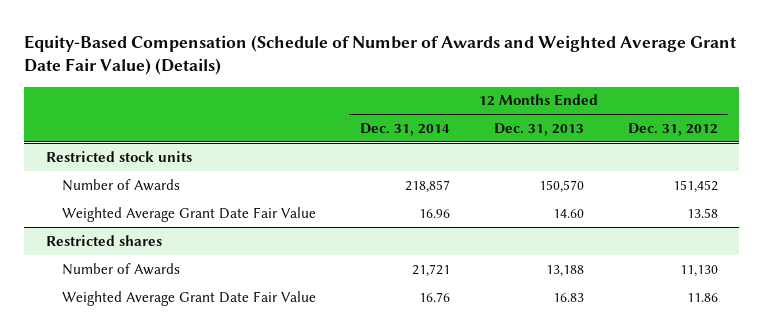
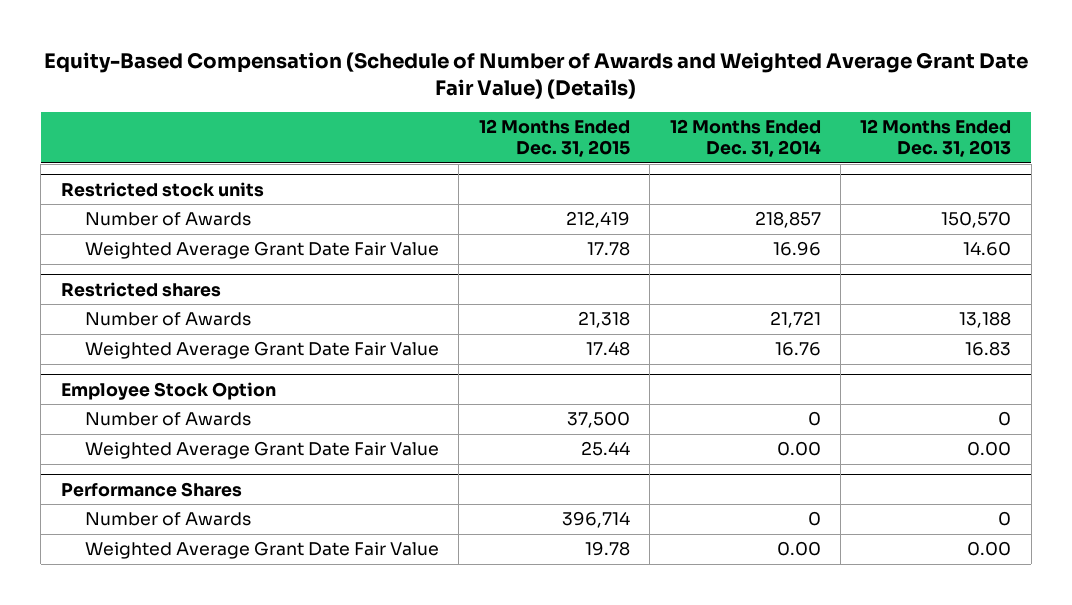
- | 12 Months Ended Dec. 31, 2014 | 12 Months Ended Dec. 31, 2013 | 12 Months Ended Dec. 31, 2012
+ | 12 Months Ended Dec. 31, 2015 | 12 Months Ended Dec. 31, 2014 | 12 Months Ended Dec. 31, 2013
+ Employee Stock Option
+ Number of Awards | 37,500 | 0 | 0
+ Weighted Average Grant Date Fair Value | 25.44 | 0.00 | 0.00
+ Performance Shares
+ Number of Awards | 396,714 | 0 | 0
+ Weighted Average Grant Date Fair Value | 19.78 | 0.00 | 0.00

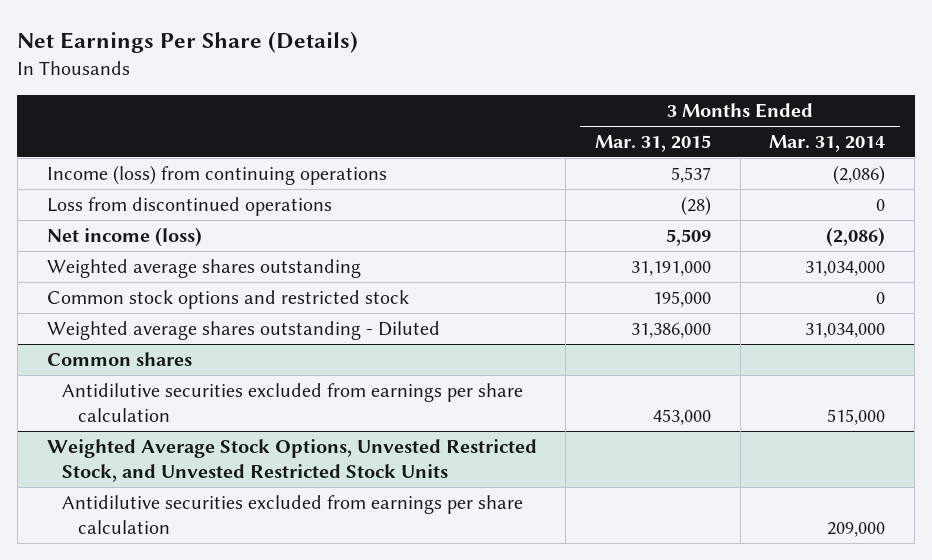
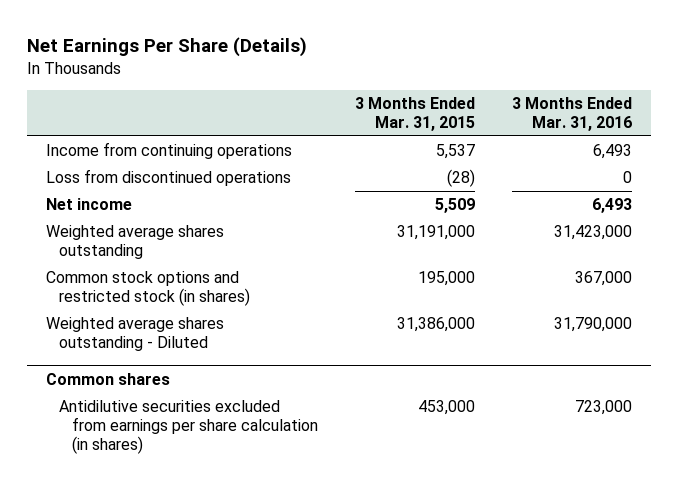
- | 3 Months Ended Mar. 31, 2015 | 3 Months Ended Mar. 31, 2014
+ | 3 Months Ended Mar. 31, 2015 | 3 Months Ended Mar. 31, 2016
- Income (loss) from continuing operations | 5,537 | (2,086)
+ Income from continuing operations | 5,537 | 6,493
- Net income (loss) | 5,509 | (2,086)
+ Net income | 5,509 | 6,493
- Common stock options and restricted stock | 195,000 | 0
+ Common stock options and restricted stock (in shares) | 195,000 | 367,000
@ Common shares
- Antidilutive securities excluded from earnings per share calculation | 453,000 | 515,000
- Weighted Average Stock Options, Unvested Restricted Stock, and Unvested Restricted Stock Units
- Antidilutive securities excluded from earnings per share calculation | | 209,000
@ Common shares
+ Antidilutive securities excluded from earnings per share calculation (in shares) | 453,000 | 723,000

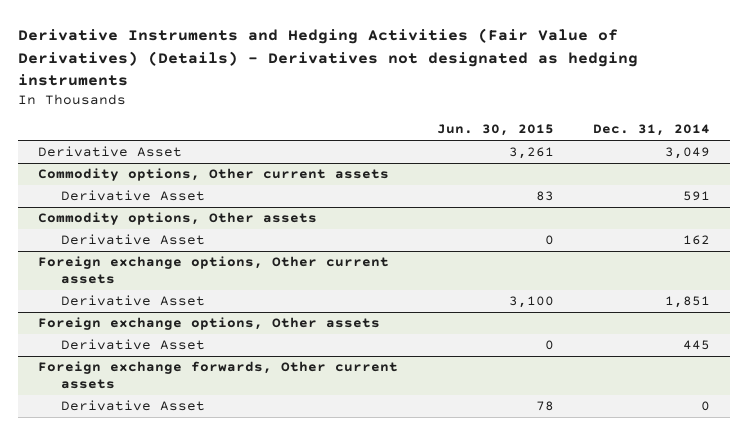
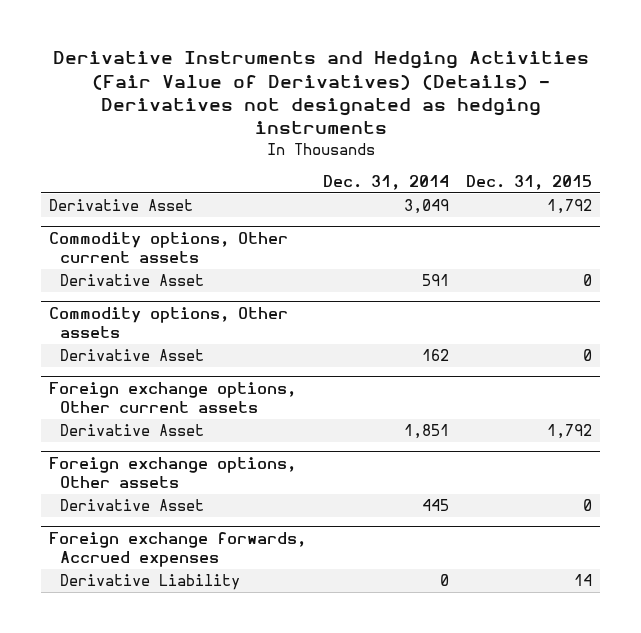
- | Jun. 30, 2015 | Dec. 31, 2014
+ | Dec. 31, 2014 | Dec. 31, 2015
- Foreign exchange forwards, Other current assets
- Derivative Asset | 78 | 0
+ Foreign exchange forwards, Accrued expenses
+ Derivative Liability | 0 | 14

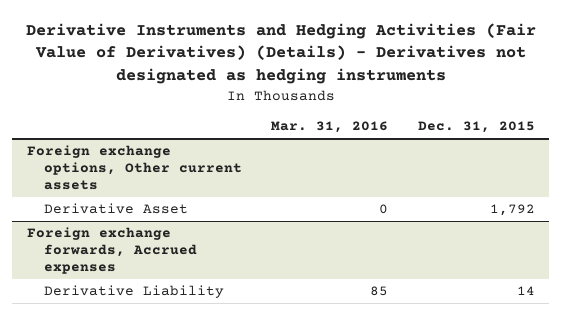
- | Dec. 31, 2014 | Dec. 31, 2015
+ | Mar. 31, 2016 | Dec. 31, 2015
- Derivative Asset | 3,049 | 1,792
- Commodity options, Other current assets
- Derivative Asset | 591 | 0
- Commodity options, Other assets
- Derivative Asset | 162 | 0
- Foreign exchange options, Other assets
- Derivative Asset | 445 | 0

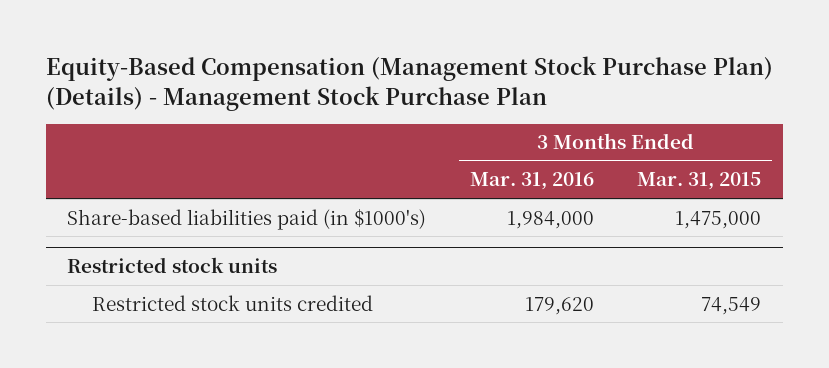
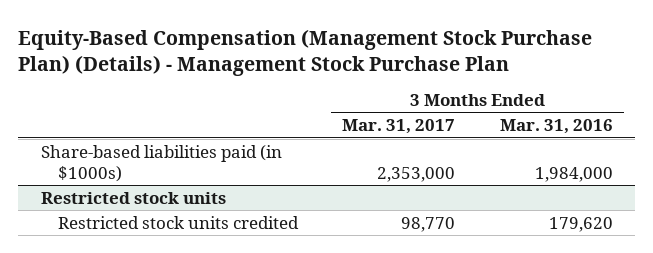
- | 3 Months Ended Mar. 31, 2016 | 3 Months Ended Mar. 31, 2015
+ | 3 Months Ended Mar. 31, 2017 | 3 Months Ended Mar. 31, 2016
- Share-based liabilities paid (in $1000's) | 1,984,000 | 1,475,000
+ Share-based liabilities paid (in $1000s) | 2,353,000 | 1,984,000

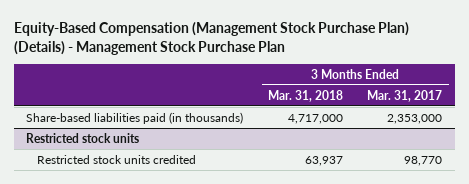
- | 3 Months Ended Mar. 31, 2017 | 3 Months Ended Mar. 31, 2016
+ | 3 Months Ended Mar. 31, 2018 | 3 Months Ended Mar. 31, 2017
- Share-based liabilities paid (in $1000s) | 2,353,000 | 1,984,000
+ Share-based liabilities paid (in thousands) | 4,717,000 | 2,353,000

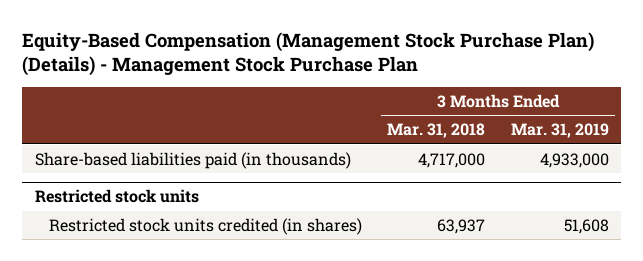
- | 3 Months Ended Mar. 31, 2018 | 3 Months Ended Mar. 31, 2017
+ | 3 Months Ended Mar. 31, 2018 | 3 Months Ended Mar. 31, 2019
@ Restricted stock units
- Restricted stock units credited | 63,937 | 98,770
+ Restricted stock units credited (in shares) | 63,937 | 51,608

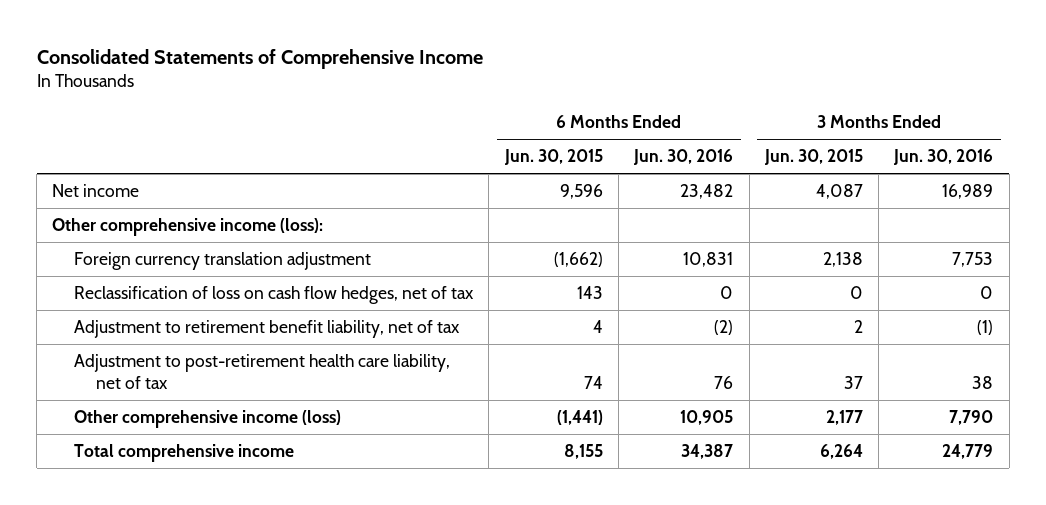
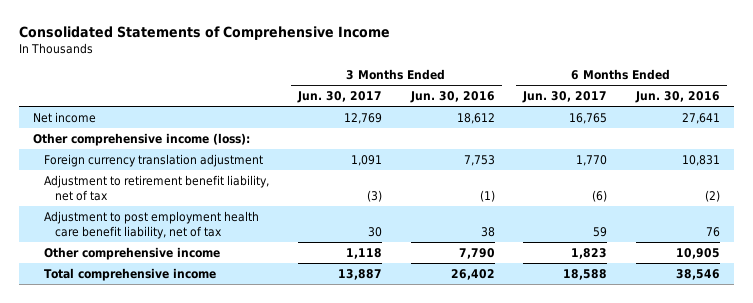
- | 6 Months Ended Jun. 30, 2015 | 6 Months Ended Jun. 30, 2016 | 3 Months Ended Jun. 30, 2015 | 3 Months Ended Jun. 30, 2016
+ | 3 Months Ended Jun. 30, 2017 | 3 Months Ended Jun. 30, 2016 | 6 Months Ended Jun. 30, 2017 | 6 Months Ended Jun. 30, 2016
- Net income | 9,596 | 23,482 | 4,087 | 16,989
+ Net income | 12,769 | 18,612 | 16,765 | 27,641
- Reclassification of loss on cash flow hedges, net of tax | 143 | 0 | 0 | 0
- Adjustment to post-retirement health care liability, net of tax | 74 | 76 | 37 | 38
- Other comprehensive income (loss) | (1,441) | 10,905 | 2,177 | 7,790
- Total comprehensive income | 8,155 | 34,387 | 6,264 | 24,779
+ Adjustment to post employment health care benefit liability, net of tax | 30 | 38 | 59 | 76
+ Other comprehensive income | 1,118 | 7,790 | 1,823 | 10,905
+ Total comprehensive income | 13,887 | 26,402 | 18,588 | 38,546

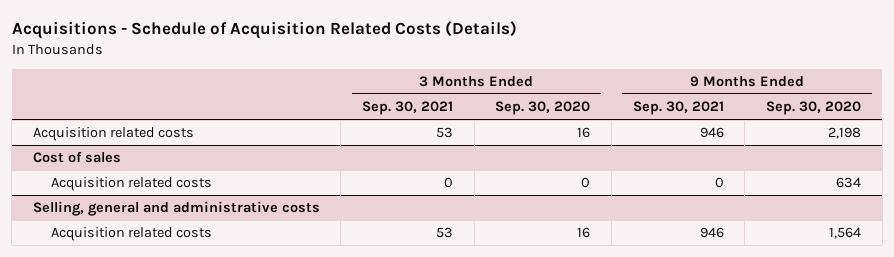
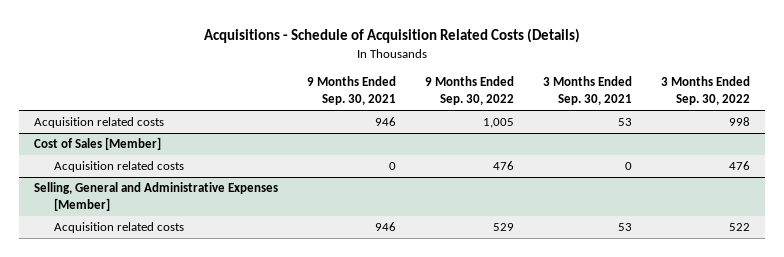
- | 3 Months Ended Sep. 30, 2021 | 3 Months Ended Sep. 30, 2020 | 9 Months Ended Sep. 30, 2021 | 9 Months Ended Sep. 30, 2020
+ | 9 Months Ended Sep. 30, 2021 | 9 Months Ended Sep. 30, 2022 | 3 Months Ended Sep. 30, 2021 | 3 Months Ended Sep. 30, 2022
- Cost of sales
+ Cost of Sales [Member]
- Selling, general and administrative costs
+ Selling, General and Administrative Expenses [Member]

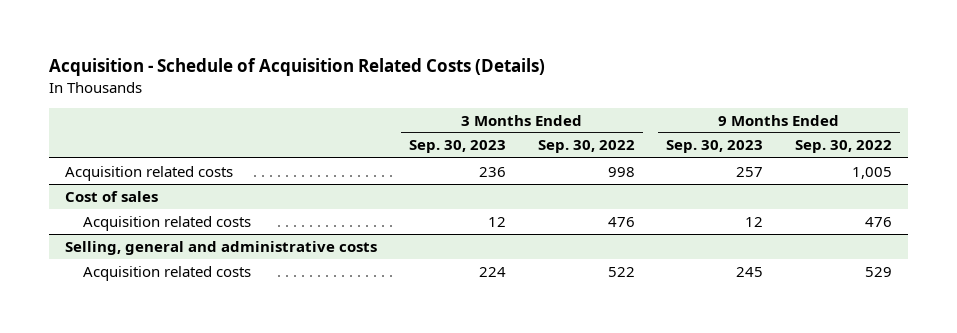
- Acquisitions - Schedule of Acquisition Related Costs (Details)
+ Acquisition - Schedule of Acquisition Related Costs (Details)
- | 9 Months Ended Sep. 30, 2021 | 9 Months Ended Sep. 30, 2022 | 3 Months Ended Sep. 30, 2021 | 3 Months Ended Sep. 30, 2022
+ | 3 Months Ended Sep. 30, 2023 | 3 Months Ended Sep. 30, 2022 | 9 Months Ended Sep. 30, 2023 | 9 Months Ended Sep. 30, 2022
- Cost of Sales [Member]
+ Cost of sales
- Selling, General and Administrative Expenses [Member]
+ Selling, general and administrative costs

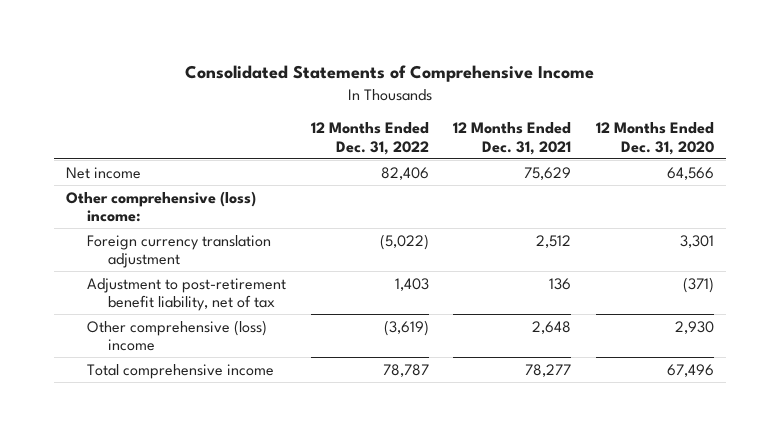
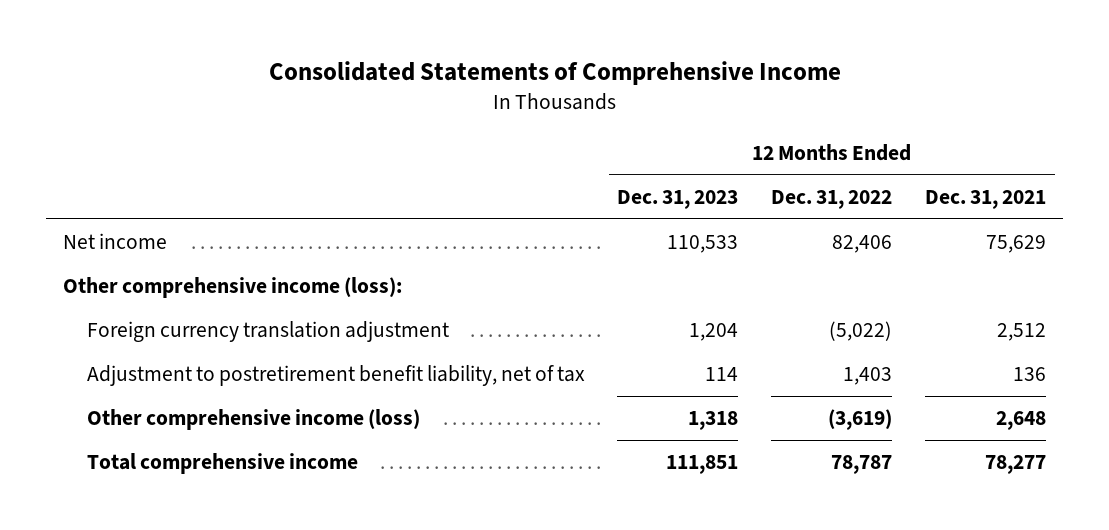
- | 12 Months Ended Dec. 31, 2022 | 12 Months Ended Dec. 31, 2021 | 12 Months Ended Dec. 31, 2020
+ | 12 Months Ended Dec. 31, 2023 | 12 Months Ended Dec. 31, 2022 | 12 Months Ended Dec. 31, 2021
- Other comprehensive (loss) income:
+ Other comprehensive income (loss):
- Adjustment to post-retirement benefit liability, net of tax | 1,403 | 136 | (371)
- Other comprehensive (loss) income | (3,619) | 2,648 | 2,930
+ Adjustment to postretirement benefit liability, net of tax | 114 | 1,403 | 136
+ Other comprehensive income (loss) | 1,318 | (3,619) | 2,648

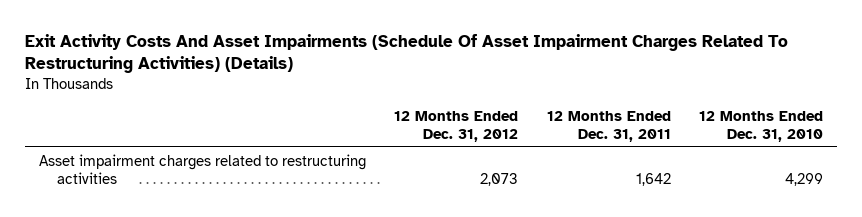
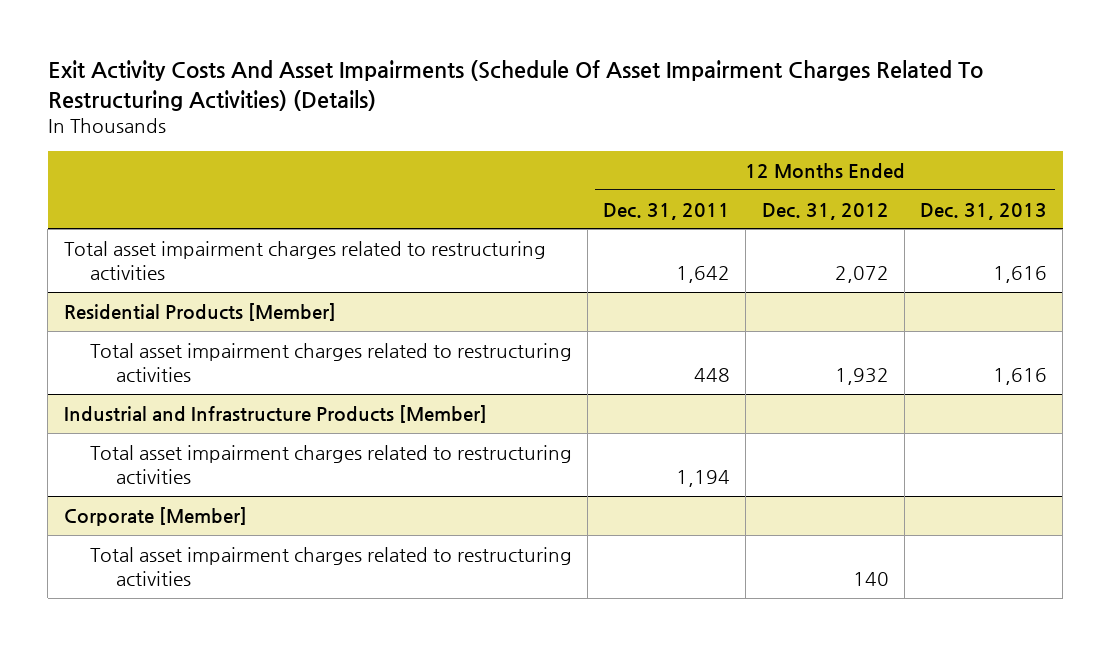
- | 12 Months Ended Dec. 31, 2012 | 12 Months Ended Dec. 31, 2011 | 12 Months Ended Dec. 31, 2010
+ | 12 Months Ended Dec. 31, 2011 | 12 Months Ended Dec. 31, 2012 | 12 Months Ended Dec. 31, 2013
- Asset impairment charges related to restructuring activities | 2,073 | 1,642 | 4,299
+ Total asset impairment charges related to restructuring activities | 1,642 | 2,072 | 1,616
+ Residential Products [Member]
+ Total asset impairment charges related to restructuring activities | 448 | 1,932 | 1,616
+ Industrial and Infrastructure Products [Member]
+ Total asset impairment charges related to restructuring activities | 1,194 | |
+ Corporate [Member]
+ Total asset impairment charges related to restructuring activities | | 140 |

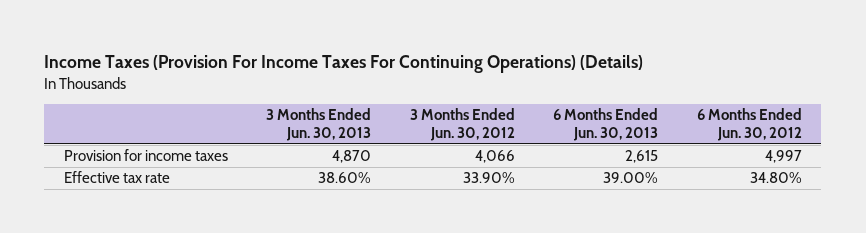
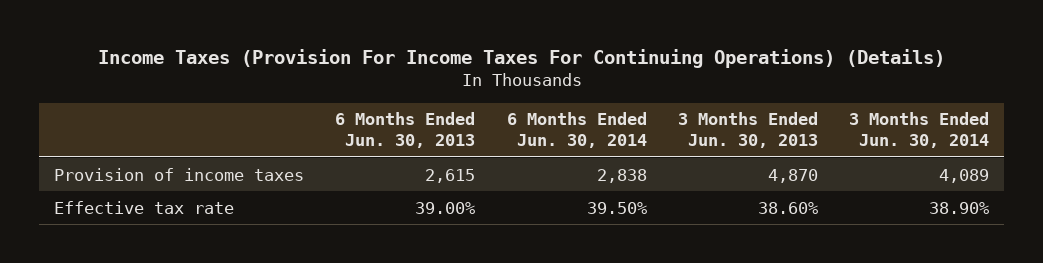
- | 3 Months Ended Jun. 30, 2013 | 3 Months Ended Jun. 30, 2012 | 6 Months Ended Jun. 30, 2013 | 6 Months Ended Jun. 30, 2012
+ | 6 Months Ended Jun. 30, 2013 | 6 Months Ended Jun. 30, 2014 | 3 Months Ended Jun. 30, 2013 | 3 Months Ended Jun. 30, 2014
- Provision for income taxes | 4,870 | 4,066 | 2,615 | 4,997
+ Provision of income taxes | 2,615 | 2,838 | 4,870 | 4,089

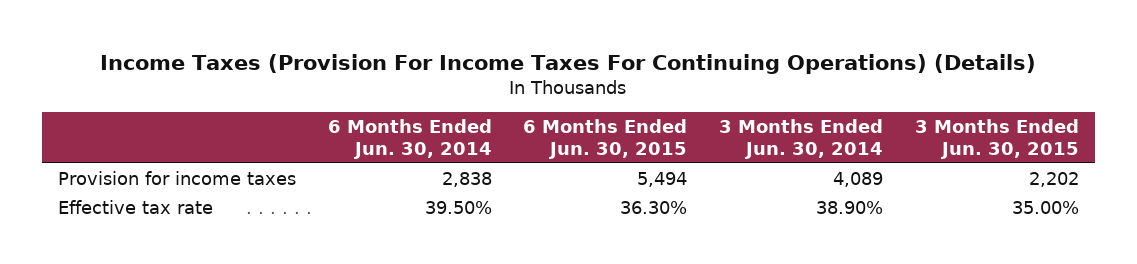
- | 6 Months Ended Jun. 30, 2013 | 6 Months Ended Jun. 30, 2014 | 3 Months Ended Jun. 30, 2013 | 3 Months Ended Jun. 30, 2014
+ | 6 Months Ended Jun. 30, 2014 | 6 Months Ended Jun. 30, 2015 | 3 Months Ended Jun. 30, 2014 | 3 Months Ended Jun. 30, 2015
- Provision of income taxes | 2,615 | 2,838 | 4,870 | 4,089
+ Provision for income taxes | 2,838 | 5,494 | 4,089 | 2,202

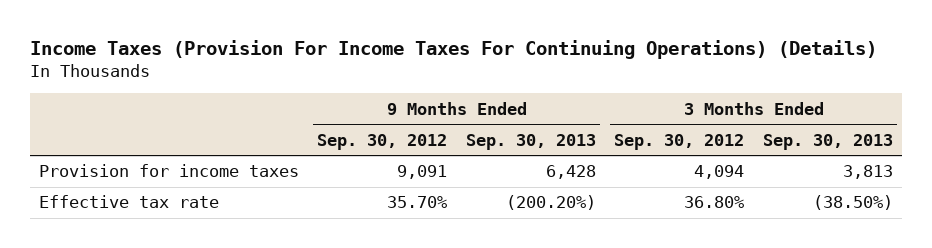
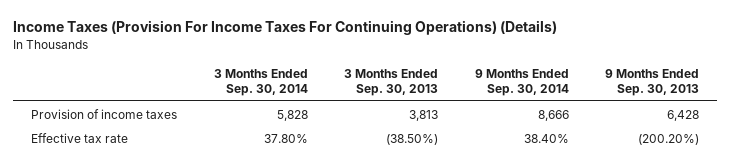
- | 9 Months Ended Sep. 30, 2012 | 9 Months Ended Sep. 30, 2013 | 3 Months Ended Sep. 30, 2012 | 3 Months Ended Sep. 30, 2013
+ | 3 Months Ended Sep. 30, 2014 | 3 Months Ended Sep. 30, 2013 | 9 Months Ended Sep. 30, 2014 | 9 Months Ended Sep. 30, 2013
- Provision for income taxes | 9,091 | 6,428 | 4,094 | 3,813
+ Provision of income taxes | 5,828 | 3,813 | 8,666 | 6,428

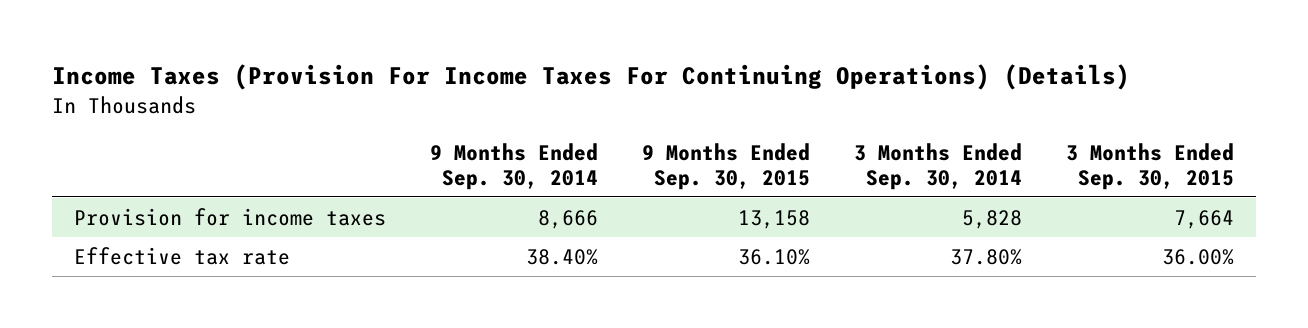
- | 3 Months Ended Sep. 30, 2014 | 3 Months Ended Sep. 30, 2013 | 9 Months Ended Sep. 30, 2014 | 9 Months Ended Sep. 30, 2013
+ | 9 Months Ended Sep. 30, 2014 | 9 Months Ended Sep. 30, 2015 | 3 Months Ended Sep. 30, 2014 | 3 Months Ended Sep. 30, 2015
- Provision of income taxes | 5,828 | 3,813 | 8,666 | 6,428
+ Provision for income taxes | 8,666 | 13,158 | 5,828 | 7,664

